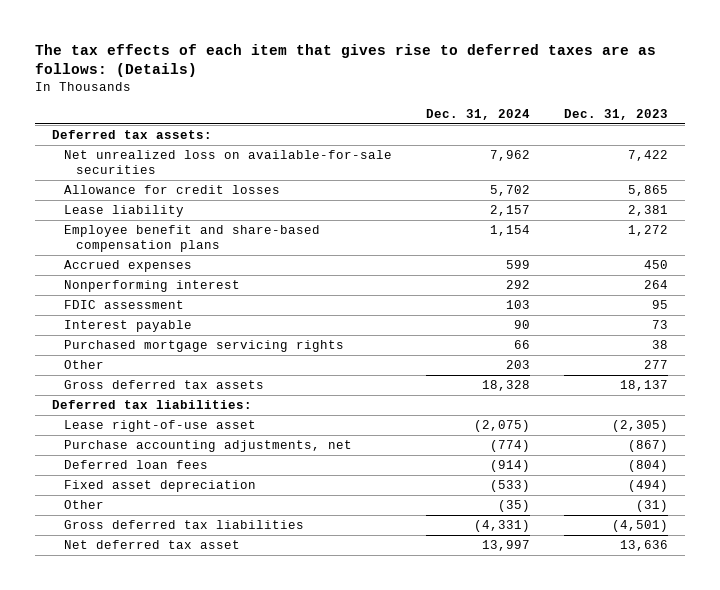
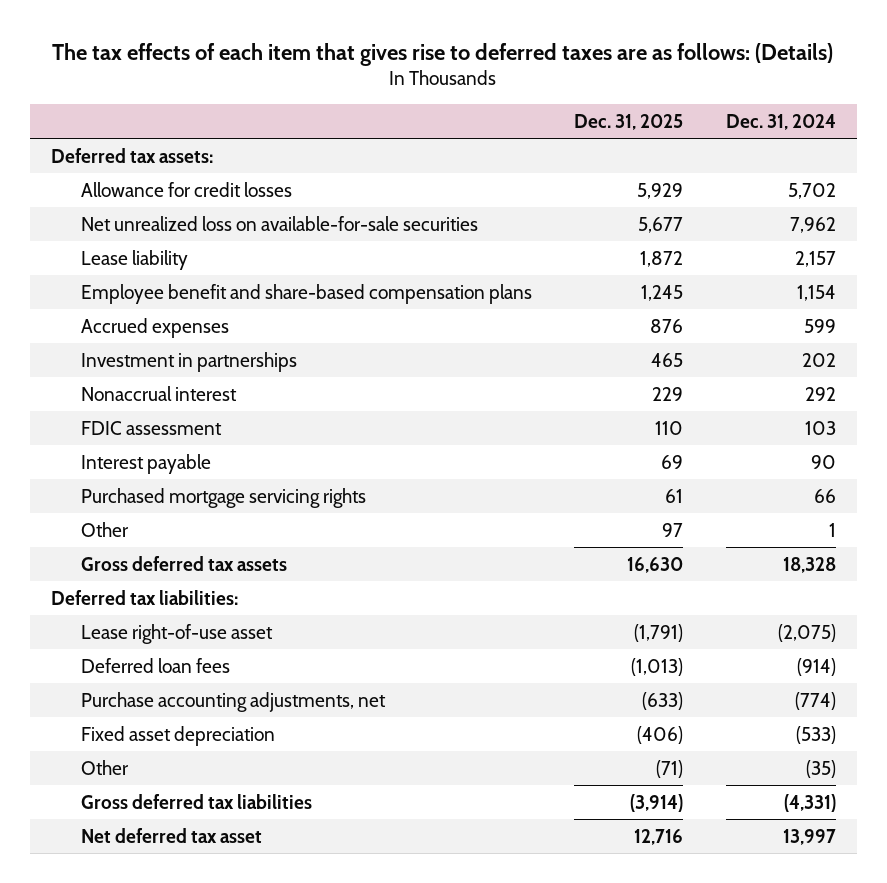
- | Dec. 31, 2024 | Dec. 31, 2023
+ | Dec. 31, 2025 | Dec. 31, 2024
moved down: Net unrealized loss on available-for-sale securities | 5,677 | 7,962
- Nonperforming interest | 292 | 264
+ Investment in partnerships | 465 | 202
+ Nonaccrual interest | 229 | 292
- Other | 203 | 277
+ Other | 97 | 1
moved down: Purchase accounting adjustments, net | (633) | (774)

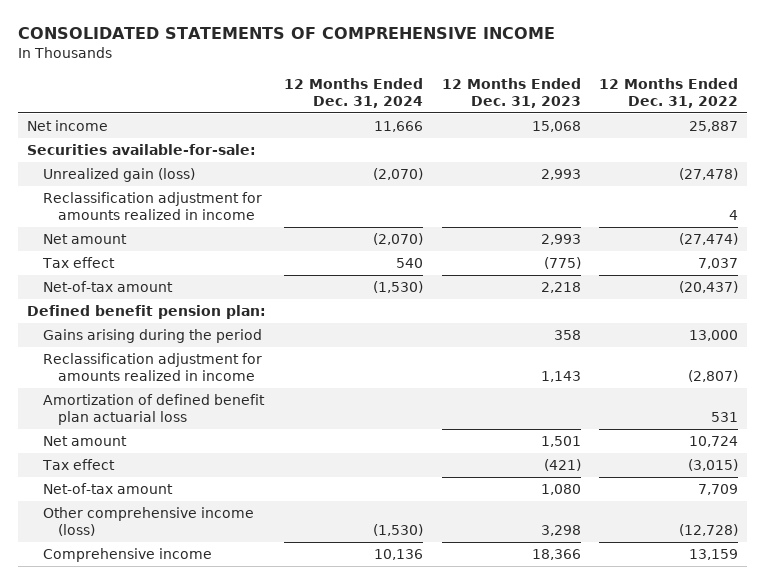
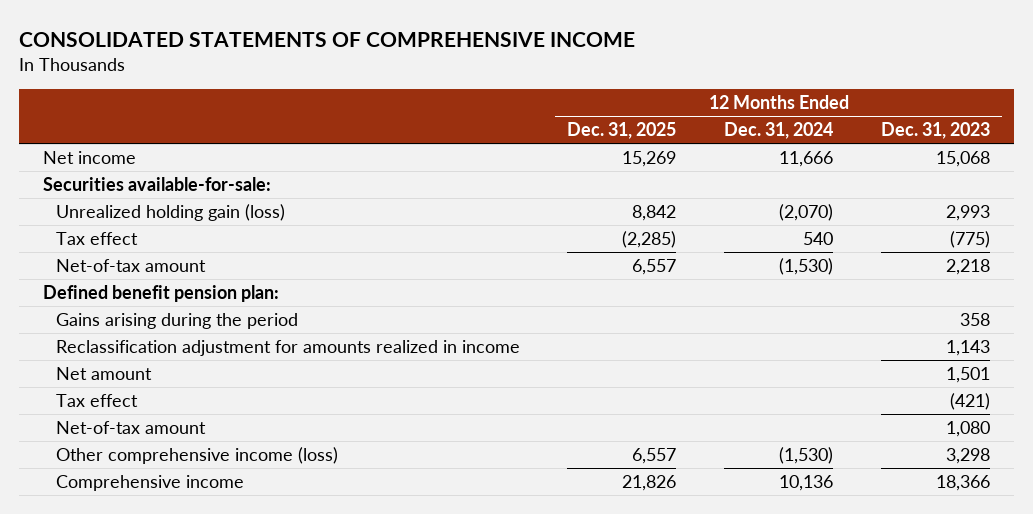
- | 12 Months Ended Dec. 31, 2024 | 12 Months Ended Dec. 31, 2023 | 12 Months Ended Dec. 31, 2022
+ | 12 Months Ended Dec. 31, 2025 | 12 Months Ended Dec. 31, 2024 | 12 Months Ended Dec. 31, 2023
- Unrealized gain (loss) | (2,070) | 2,993 | (27,478)
- Reclassification adjustment for amounts realized in income | | | 4
- Net amount | (2,070) | 2,993 | (27,474)
+ Unrealized holding gain (loss) | 8,842 | (2,070) | 2,993
- Amortization of defined benefit plan actuarial loss | | | 531

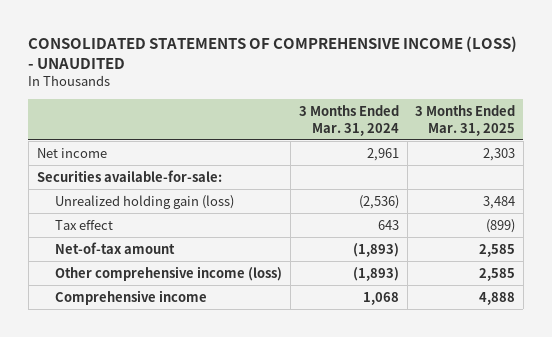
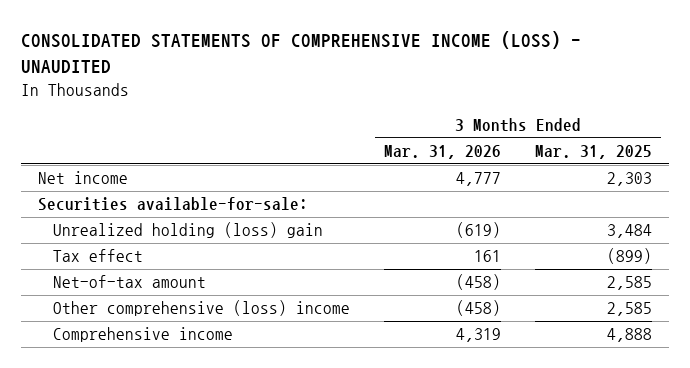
- | 3 Months Ended Mar. 31, 2024 | 3 Months Ended Mar. 31, 2025
+ | 3 Months Ended Mar. 31, 2026 | 3 Months Ended Mar. 31, 2025
- Unrealized holding gain (loss) | (2,536) | 3,484
+ Unrealized holding (loss) gain | (619) | 3,484
- Other comprehensive income (loss) | (1,893) | 2,585
+ Other comprehensive (loss) income | (458) | 2,585

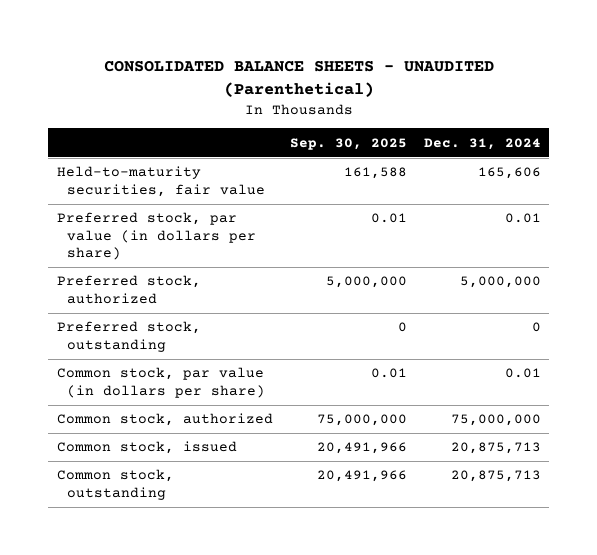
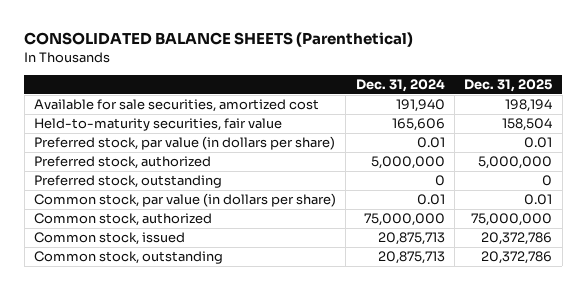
- CONSOLIDATED BALANCE SHEETS - UNAUDITED (Parenthetical)
+ CONSOLIDATED BALANCE SHEETS (Parenthetical)
- | Sep. 30, 2025 | Dec. 31, 2024
+ | Dec. 31, 2024 | Dec. 31, 2025
+ Available for sale securities, amortized cost | 191,940 | 198,194

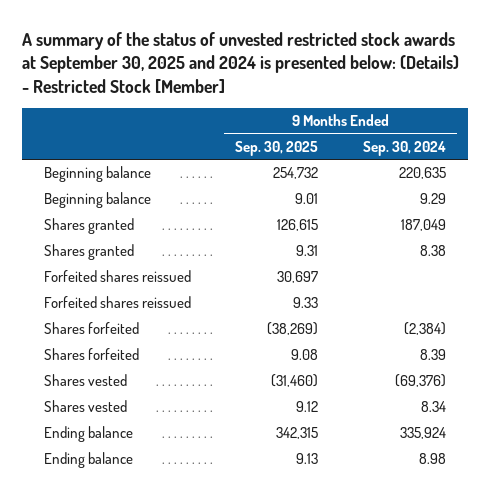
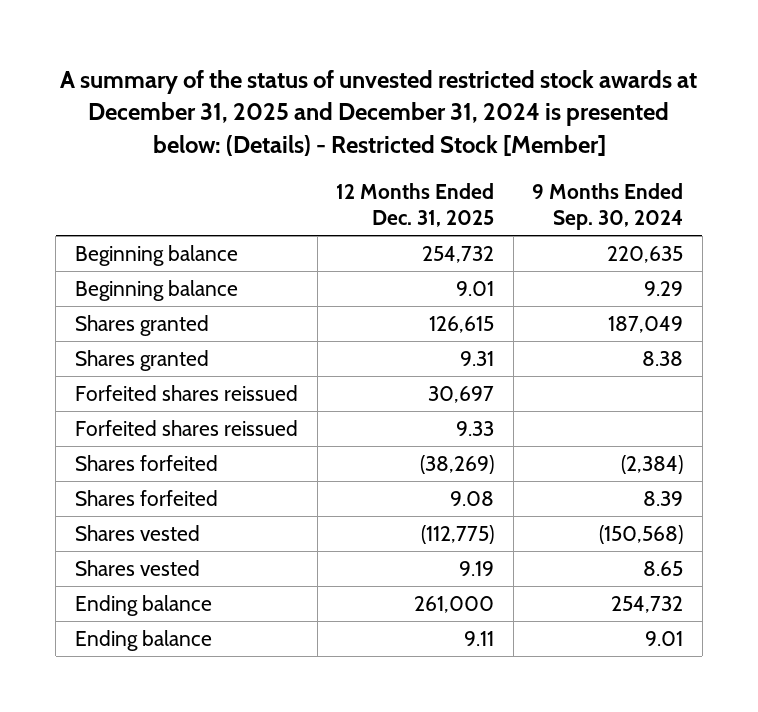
- A summary of the status of unvested restricted stock awards at September 30, 2025 and 2024 is presented below: (Details) - Restricted Stock [Member]
+ A summary of the status of unvested restricted stock awards at December 31, 2025 and December 31, 2024 is presented below: (Details) - Restricted Stock [Member]
- | 9 Months Ended Sep. 30, 2025 | 9 Months Ended Sep. 30, 2024
+ | 12 Months Ended Dec. 31, 2025 | 9 Months Ended Sep. 30, 2024
- Shares vested | (31,460) | (69,376)
- Shares vested | 9.12 | 8.34
- Ending balance | 342,315 | 335,924
- Ending balance | 9.13 | 8.98
+ Shares vested | (112,775) | (150,568)
+ Shares vested | 9.19 | 8.65
+ Ending balance | 261,000 | 254,732
+ Ending balance | 9.11 | 9.01

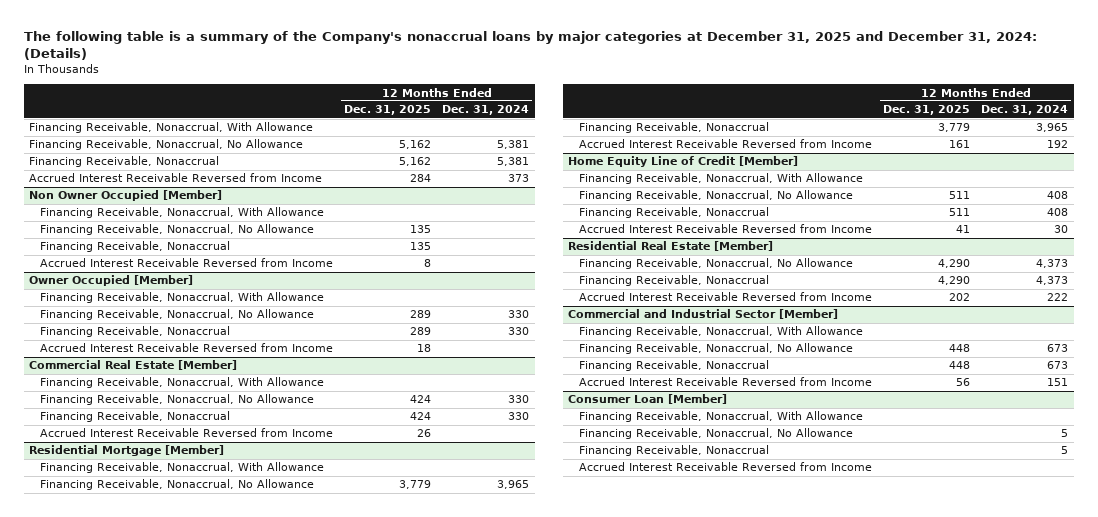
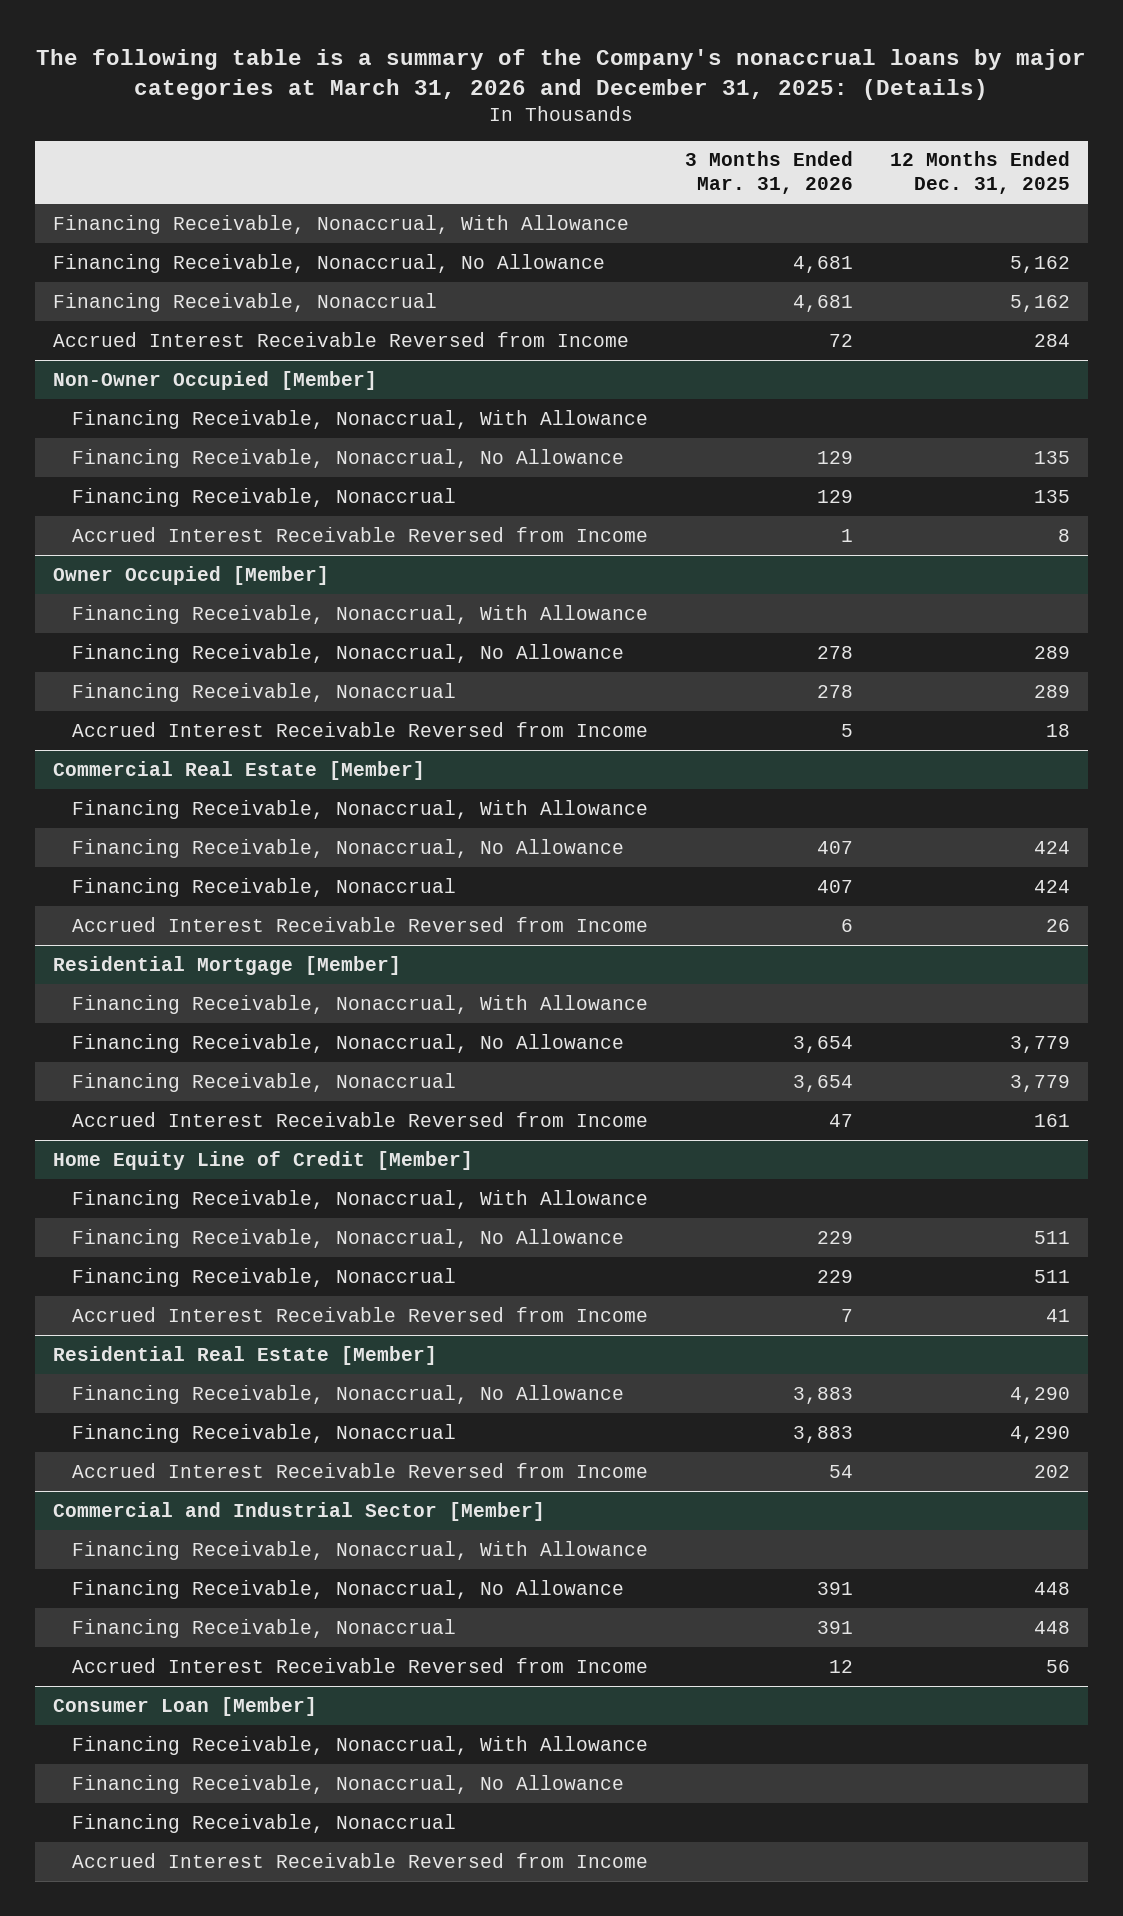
- The following table is a summary of the Company's nonaccrual loans by major categories at December 31, 2025 and December 31, 2024: (Details)
+ The following table is a summary of the Company's nonaccrual loans by major categories at March 31, 2026 and December 31, 2025: (Details)
- | 12 Months Ended Dec. 31, 2025 | 12 Months Ended Dec. 31, 2024
+ | 3 Months Ended Mar. 31, 2026 | 12 Months Ended Dec. 31, 2025
- Non Owner Occupied [Member]
+ Non-Owner Occupied [Member]

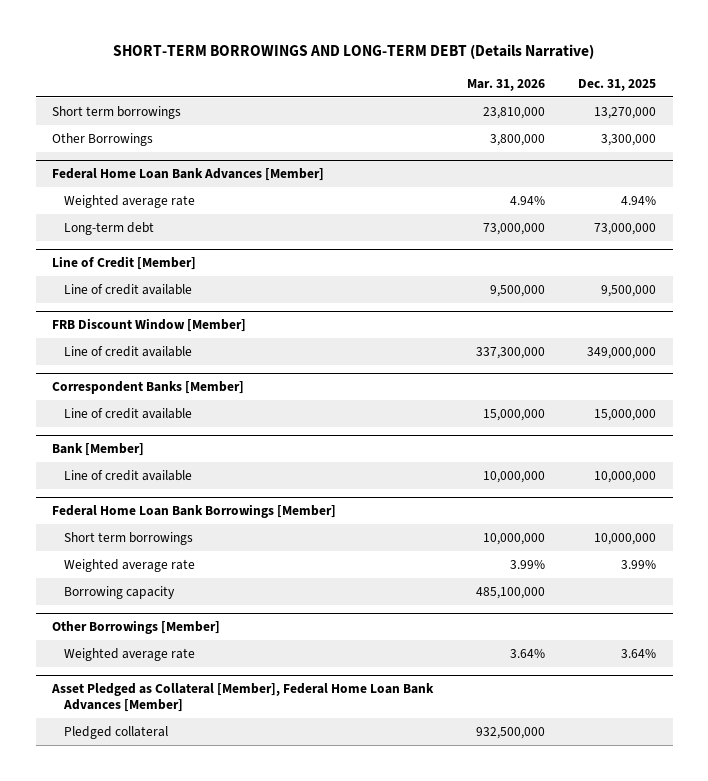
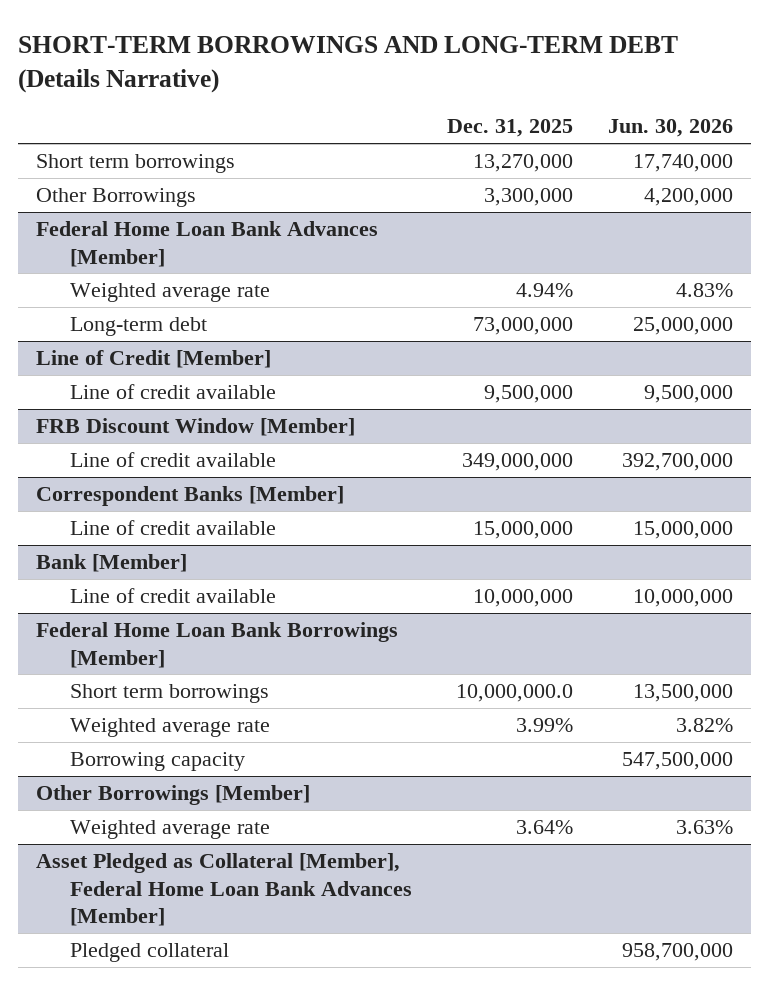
- | Mar. 31, 2026 | Dec. 31, 2025
+ | Dec. 31, 2025 | Jun. 30, 2026
@ Federal Home Loan Bank Borrowings [Member]
- Short term borrowings | 10,000,000 | 10,000,000
+ Short term borrowings | 10,000,000.0 | 13,500,000

